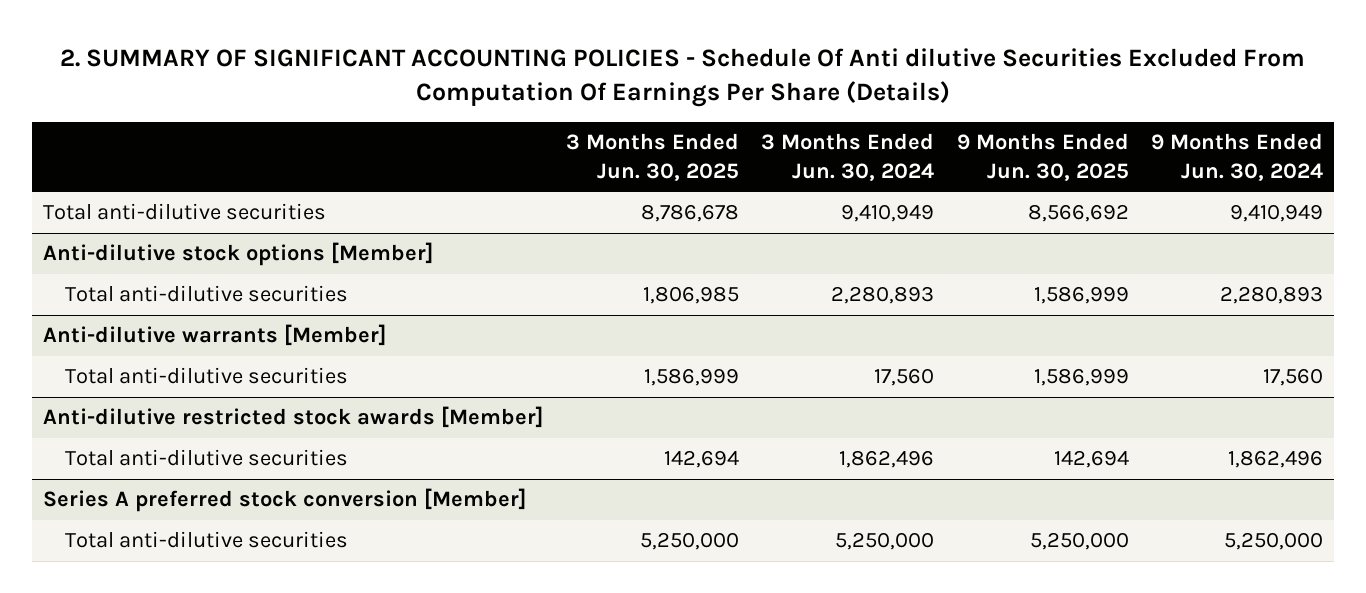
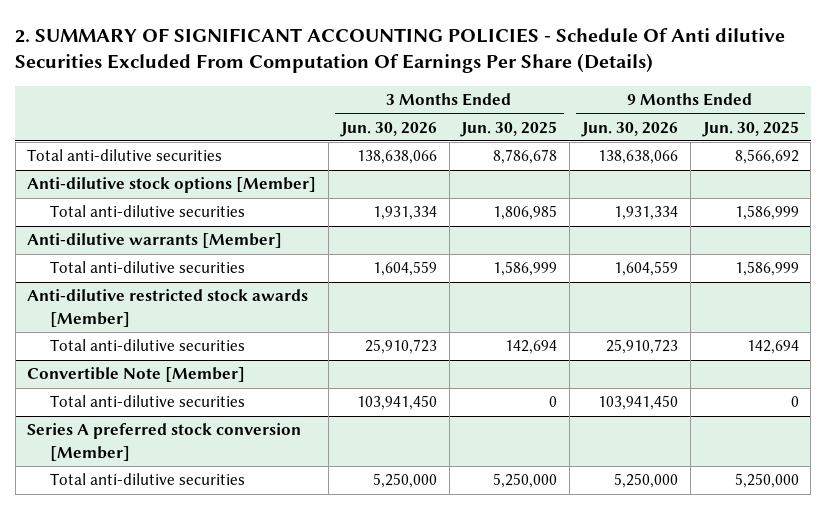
- | 3 Months Ended Jun. 30, 2025 | 3 Months Ended Jun. 30, 2024 | 9 Months Ended Jun. 30, 2025 | 9 Months Ended Jun. 30, 2024
+ | 3 Months Ended Jun. 30, 2026 | 3 Months Ended Jun. 30, 2025 | 9 Months Ended Jun. 30, 2026 | 9 Months Ended Jun. 30, 2025
+ Convertible Note [Member]
+ Total anti-dilutive securities | 103,941,450 | 0 | 103,941,450 | 0

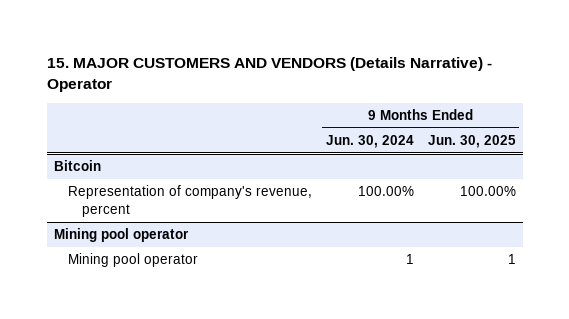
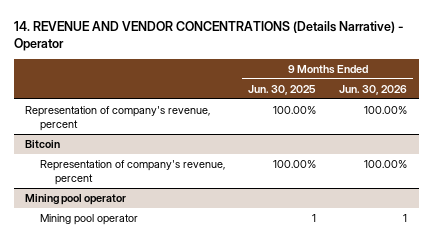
- 15. MAJOR CUSTOMERS AND VENDORS (Details Narrative) - Operator
+ 14. REVENUE AND VENDOR CONCENTRATIONS (Details Narrative) - Operator
- | 9 Months Ended Jun. 30, 2024 | 9 Months Ended Jun. 30, 2025
+ | 9 Months Ended Jun. 30, 2025 | 9 Months Ended Jun. 30, 2026
+ Representation of company's revenue, percent | 100.00% | 100.00%

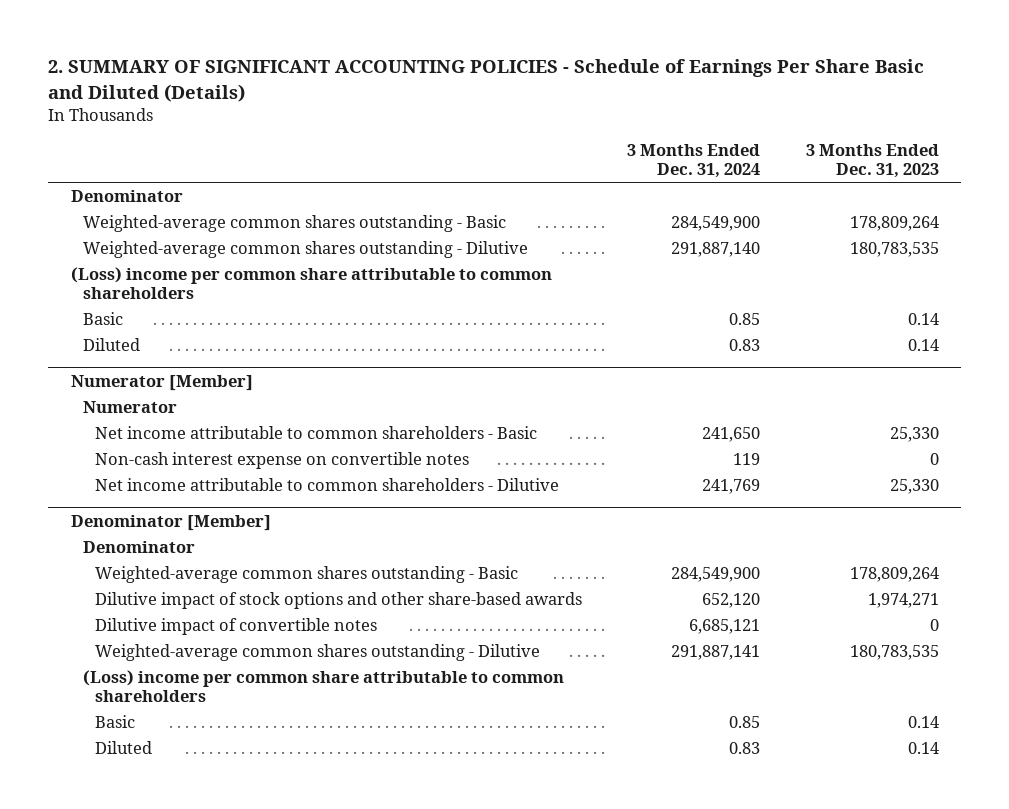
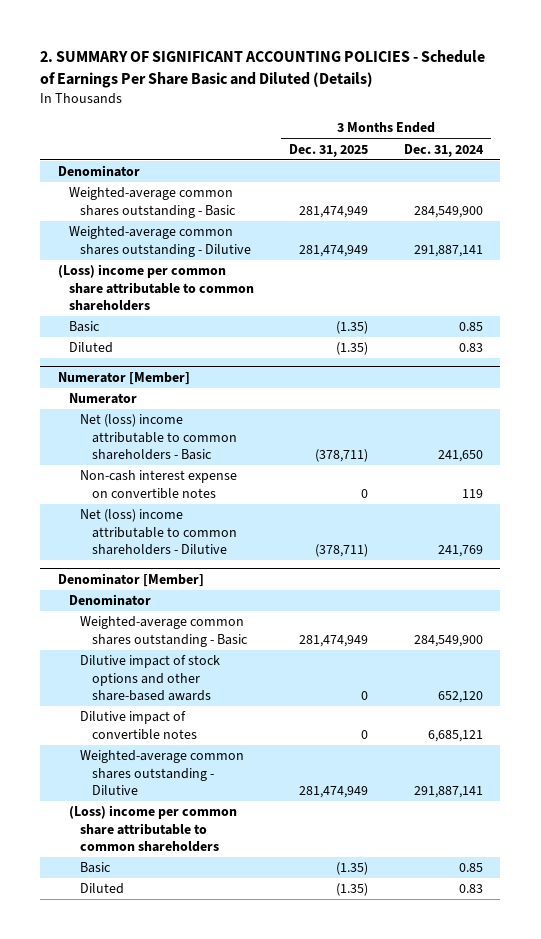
- | 3 Months Ended Dec. 31, 2024 | 3 Months Ended Dec. 31, 2023
+ | 3 Months Ended Dec. 31, 2025 | 3 Months Ended Dec. 31, 2024
- Weighted-average common shares outstanding - Dilutive | 291,887,140 | 180,783,535
+ Weighted-average common shares outstanding - Dilutive | 281,474,949 | 291,887,141
@ Numerator [Member]
- Net income attributable to common shareholders - Basic | 241,650 | 25,330
+ Net (loss) income attributable to common shareholders - Basic | (378,711) | 241,650
- Net income attributable to common shareholders - Dilutive | 241,769 | 25,330
+ Net (loss) income attributable to common shareholders - Dilutive | (378,711) | 241,769

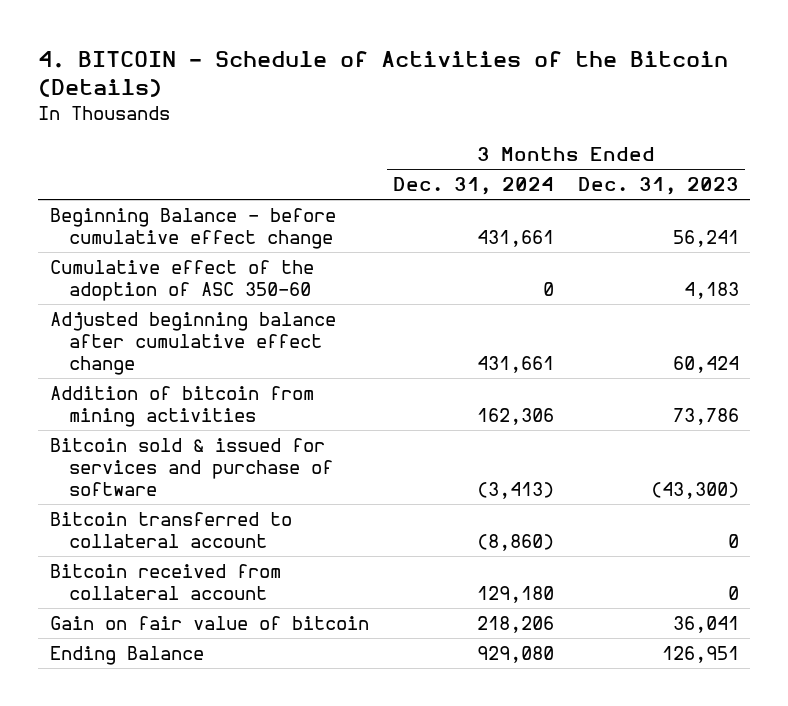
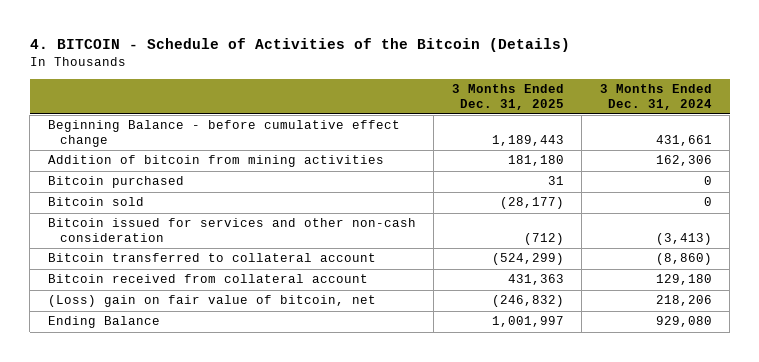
- | 3 Months Ended Dec. 31, 2024 | 3 Months Ended Dec. 31, 2023
+ | 3 Months Ended Dec. 31, 2025 | 3 Months Ended Dec. 31, 2024
- Cumulative effect of the adoption of ASC 350-60 | 0 | 4,183
- Adjusted beginning balance after cumulative effect change | 431,661 | 60,424
- Bitcoin sold & issued for services and purchase of software | (3,413) | (43,300)
+ Bitcoin purchased | 31 | 0
+ Bitcoin sold | (28,177) | 0
+ Bitcoin issued for services and other non-cash consideration | (712) | (3,413)
- Gain on fair value of bitcoin | 218,206 | 36,041
+ (Loss) gain on fair value of bitcoin, net | (246,832) | 218,206

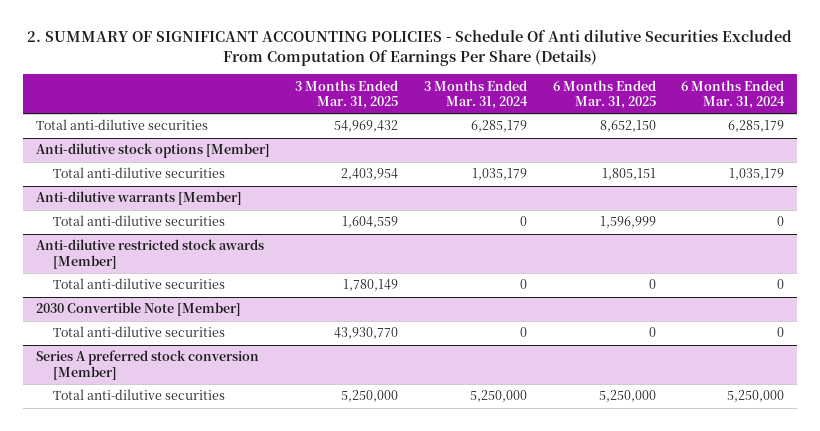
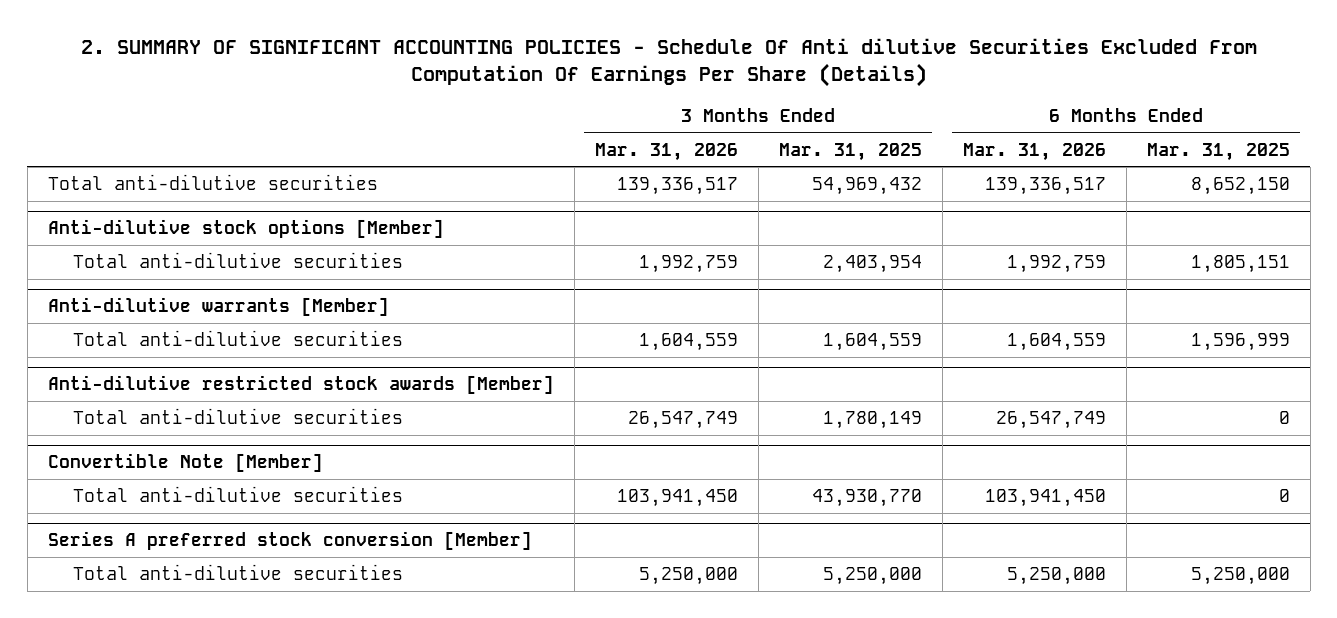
- | 3 Months Ended Mar. 31, 2025 | 3 Months Ended Mar. 31, 2024 | 6 Months Ended Mar. 31, 2025 | 6 Months Ended Mar. 31, 2024
+ | 3 Months Ended Mar. 31, 2026 | 3 Months Ended Mar. 31, 2025 | 6 Months Ended Mar. 31, 2026 | 6 Months Ended Mar. 31, 2025
- 2030 Convertible Note [Member]
+ Convertible Note [Member]

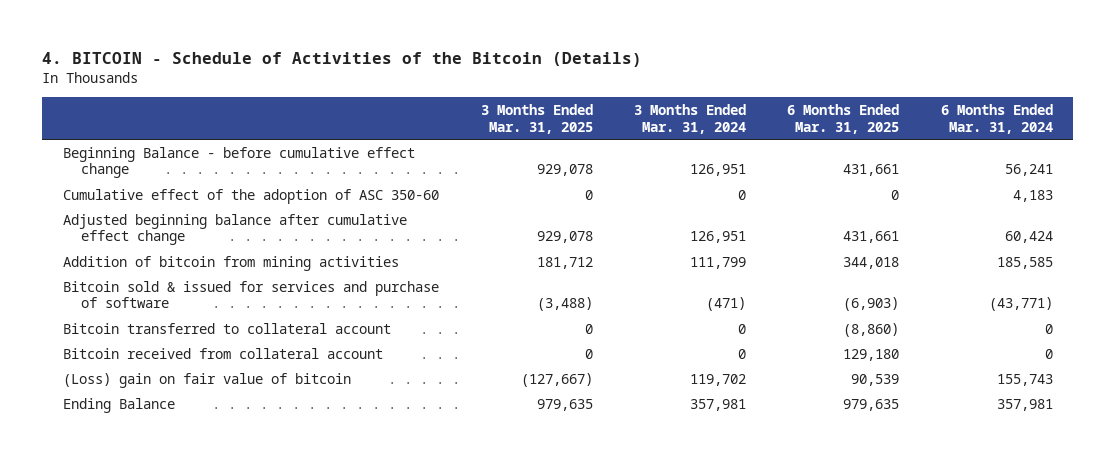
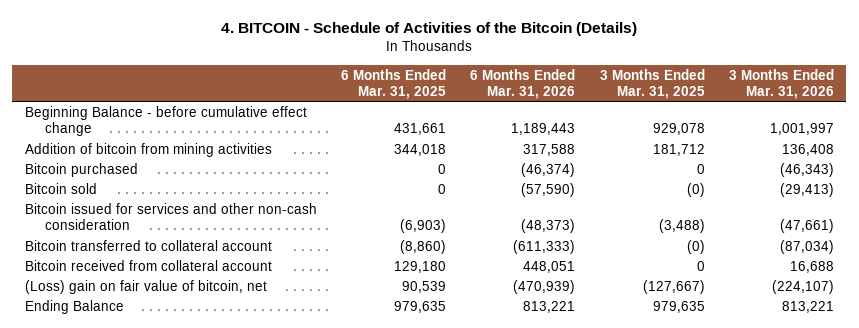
- | 3 Months Ended Mar. 31, 2025 | 3 Months Ended Mar. 31, 2024 | 6 Months Ended Mar. 31, 2025 | 6 Months Ended Mar. 31, 2024
+ | 6 Months Ended Mar. 31, 2025 | 6 Months Ended Mar. 31, 2026 | 3 Months Ended Mar. 31, 2025 | 3 Months Ended Mar. 31, 2026
- Cumulative effect of the adoption of ASC 350-60 | 0 | 0 | 0 | 4,183
- Adjusted beginning balance after cumulative effect change | 929,078 | 126,951 | 431,661 | 60,424
- Bitcoin sold & issued for services and purchase of software | (3,488) | (471) | (6,903) | (43,771)
- Bitcoin transferred to collateral account | 0 | 0 | (8,860) | 0
+ Bitcoin purchased | 0 | (46,374) | 0 | (46,343)
+ Bitcoin sold | 0 | (57,590) | (0) | (29,413)
+ Bitcoin issued for services and other non-cash consideration | (6,903) | (48,373) | (3,488) | (47,661)
+ Bitcoin transferred to collateral account | (8,860) | (611,333) | (0) | (87,034)
- (Loss) gain on fair value of bitcoin | (127,667) | 119,702 | 90,539 | 155,743
+ (Loss) gain on fair value of bitcoin, net | 90,539 | (470,939) | (127,667) | (224,107)

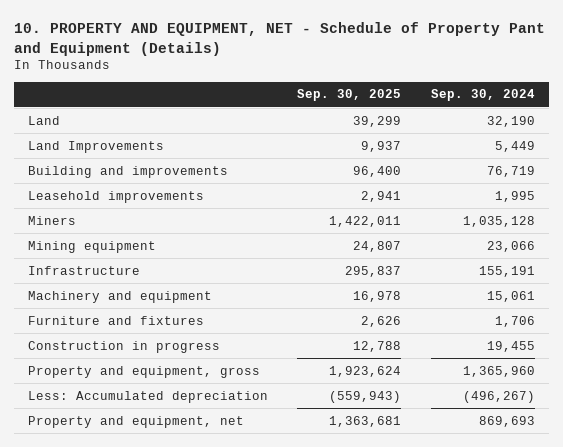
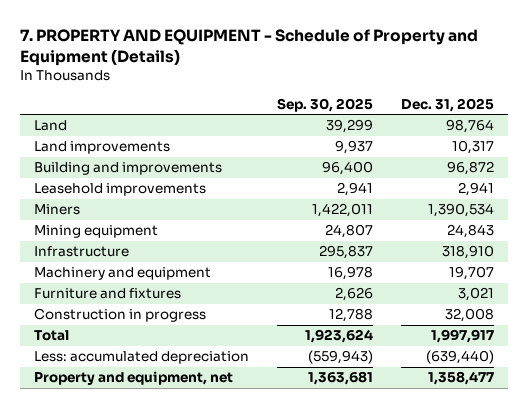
- 10. PROPERTY AND EQUIPMENT, NET - Schedule of Property Pant and Equipment (Details)
+ 7. PROPERTY AND EQUIPMENT - Schedule of Property and Equipment (Details)
- | Sep. 30, 2025 | Sep. 30, 2024
+ | Sep. 30, 2025 | Dec. 31, 2025
- Land Improvements | 9,937 | 5,449
+ Land improvements | 9,937 | 10,317
- Property and equipment, gross | 1,923,624 | 1,365,960
- Less: Accumulated depreciation | (559,943) | (496,267)
+ Total | 1,923,624 | 1,997,917
+ Less: accumulated depreciation | (559,943) | (639,440)

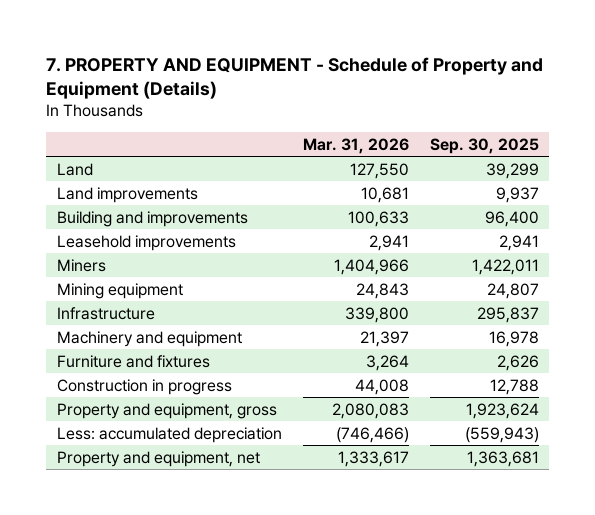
- | Sep. 30, 2025 | Dec. 31, 2025
+ | Mar. 31, 2026 | Sep. 30, 2025
- Total | 1,923,624 | 1,997,917
+ Property and equipment, gross | 2,080,083 | 1,923,624

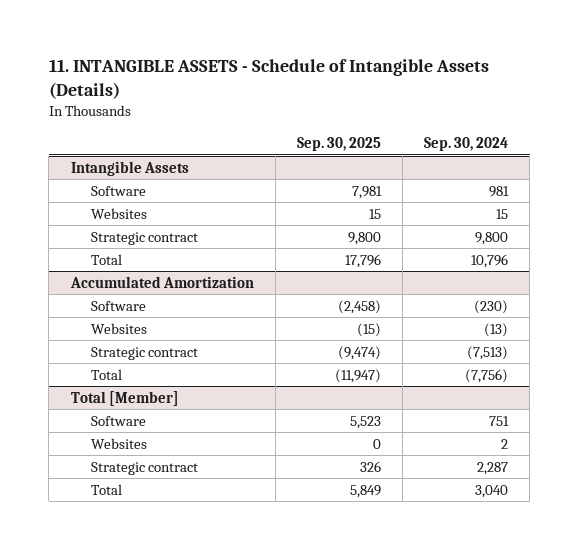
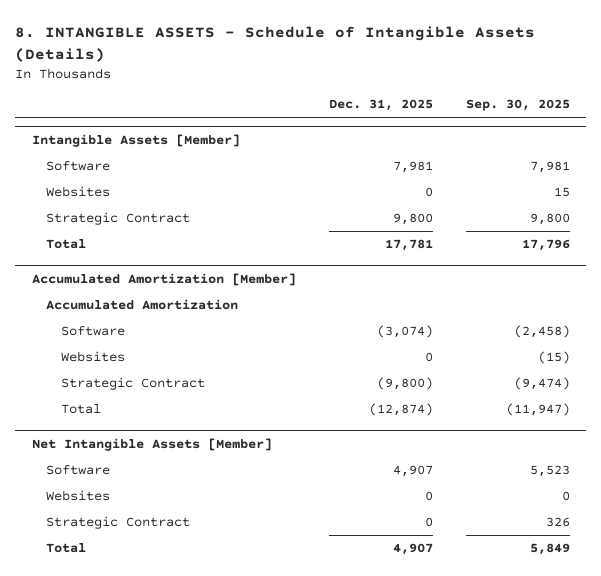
- 11. INTANGIBLE ASSETS - Schedule of Intangible Assets (Details)
+ 8. INTANGIBLE ASSETS - Schedule of Intangible Assets (Details)
- | Sep. 30, 2025 | Sep. 30, 2024
+ | Dec. 31, 2025 | Sep. 30, 2025
- Intangible Assets
+ Intangible Assets [Member]
- Strategic contract | 9,800 | 9,800
+ Strategic Contract | 9,800 | 9,800
- Accumulated Amortization
+ Accumulated Amortization [Member]
+ Accumulated Amortization
- Strategic contract | (9,474) | (7,513)
+ Strategic Contract | (9,800) | (9,474)
- Total [Member]
+ Net Intangible Assets [Member]
- Strategic contract | 326 | 2,287
+ Strategic Contract | 0 | 326

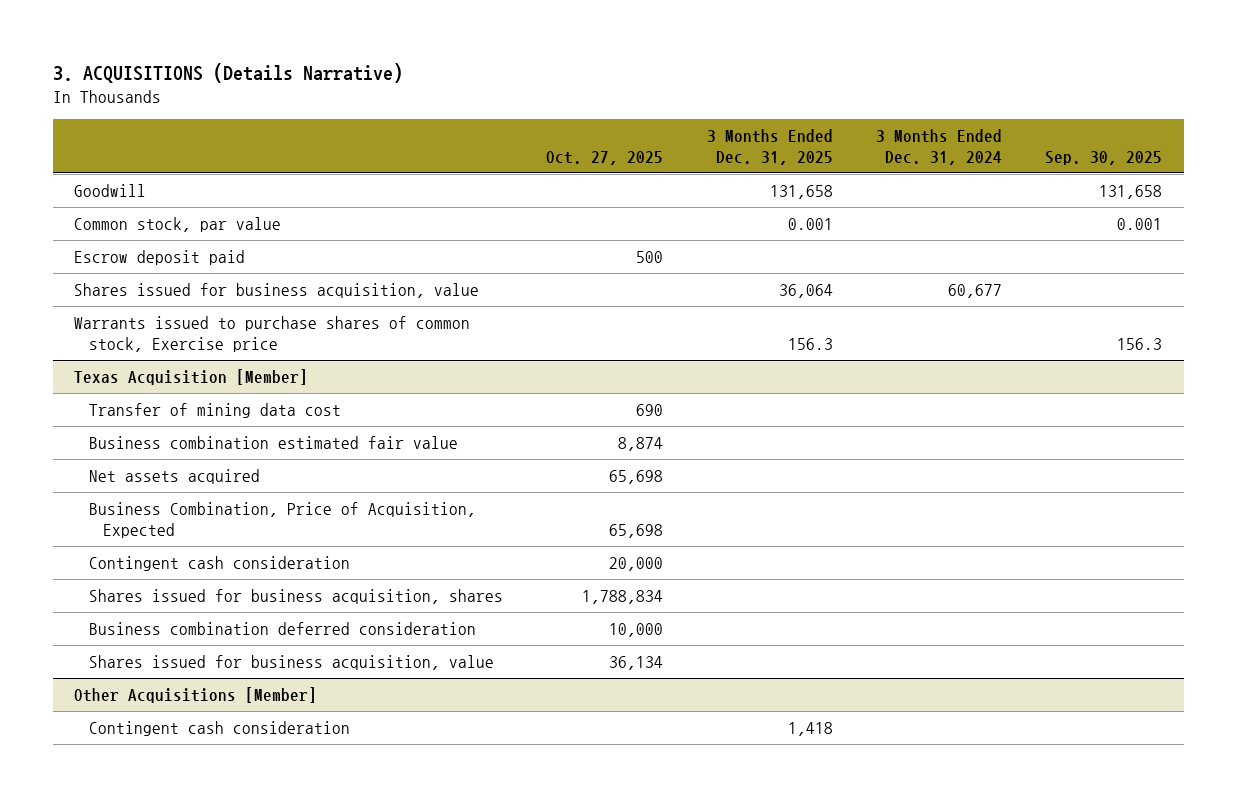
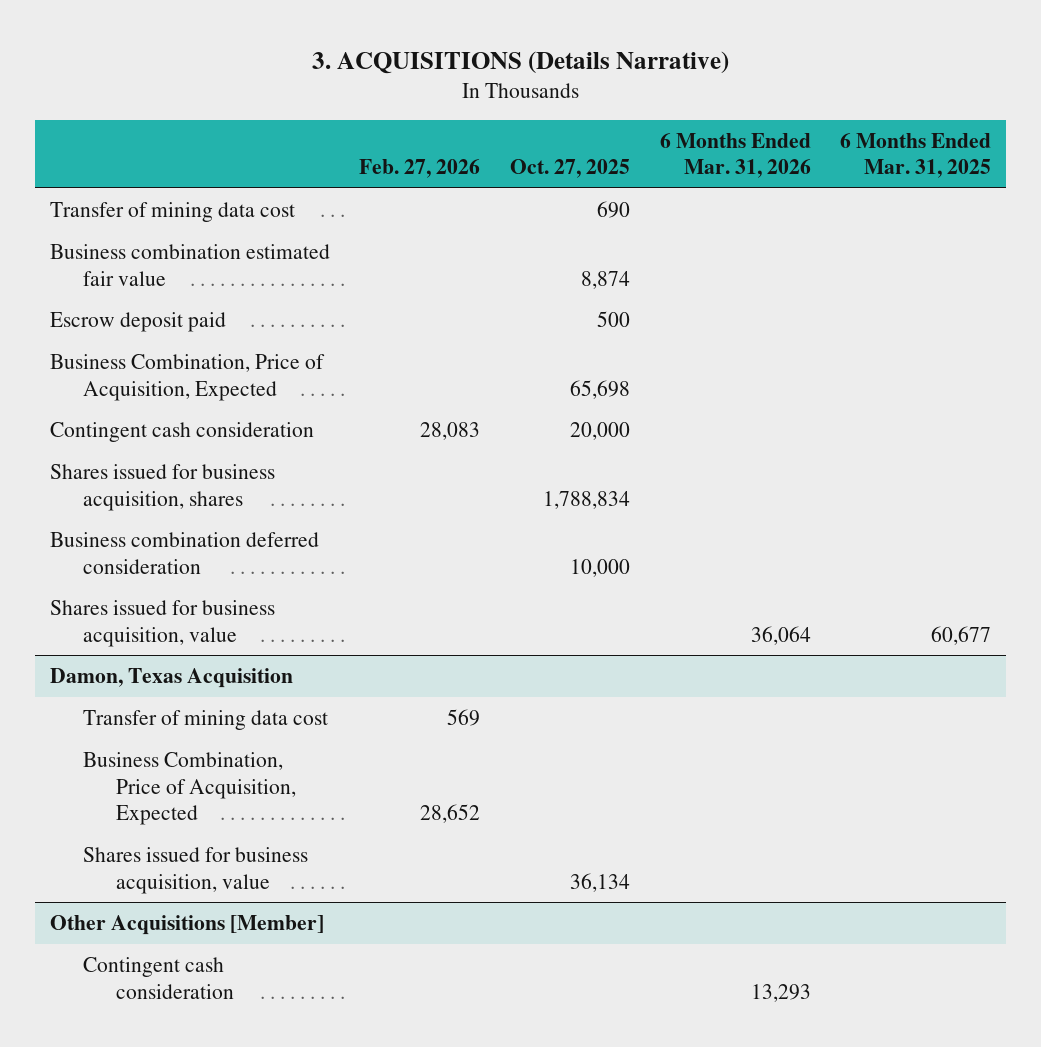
- | Oct. 27, 2025 | 3 Months Ended Dec. 31, 2025 | 3 Months Ended Dec. 31, 2024 | Sep. 30, 2025
+ | Feb. 27, 2026 | Oct. 27, 2025 | 6 Months Ended Mar. 31, 2026 | 6 Months Ended Mar. 31, 2025
- Goodwill | | 131,658 | | 131,658
- Common stock, par value | | 0.001 | | 0.001
- Warrants issued to purchase shares of common stock, Exercise price | | 156.3 | | 156.3
- Texas Acquisition [Member]
- Net assets acquired | 65,698 | | |
moved down: Escrow deposit paid | | 500 | |
moved down: Shares issued for business acquisition, value | | | 36,064 | 60,677
+ Damon, Texas Acquisition
+ Transfer of mining data cost | 569 | | |
+ Business Combination, Price of Acquisition, Expected | 28,652 | | |

